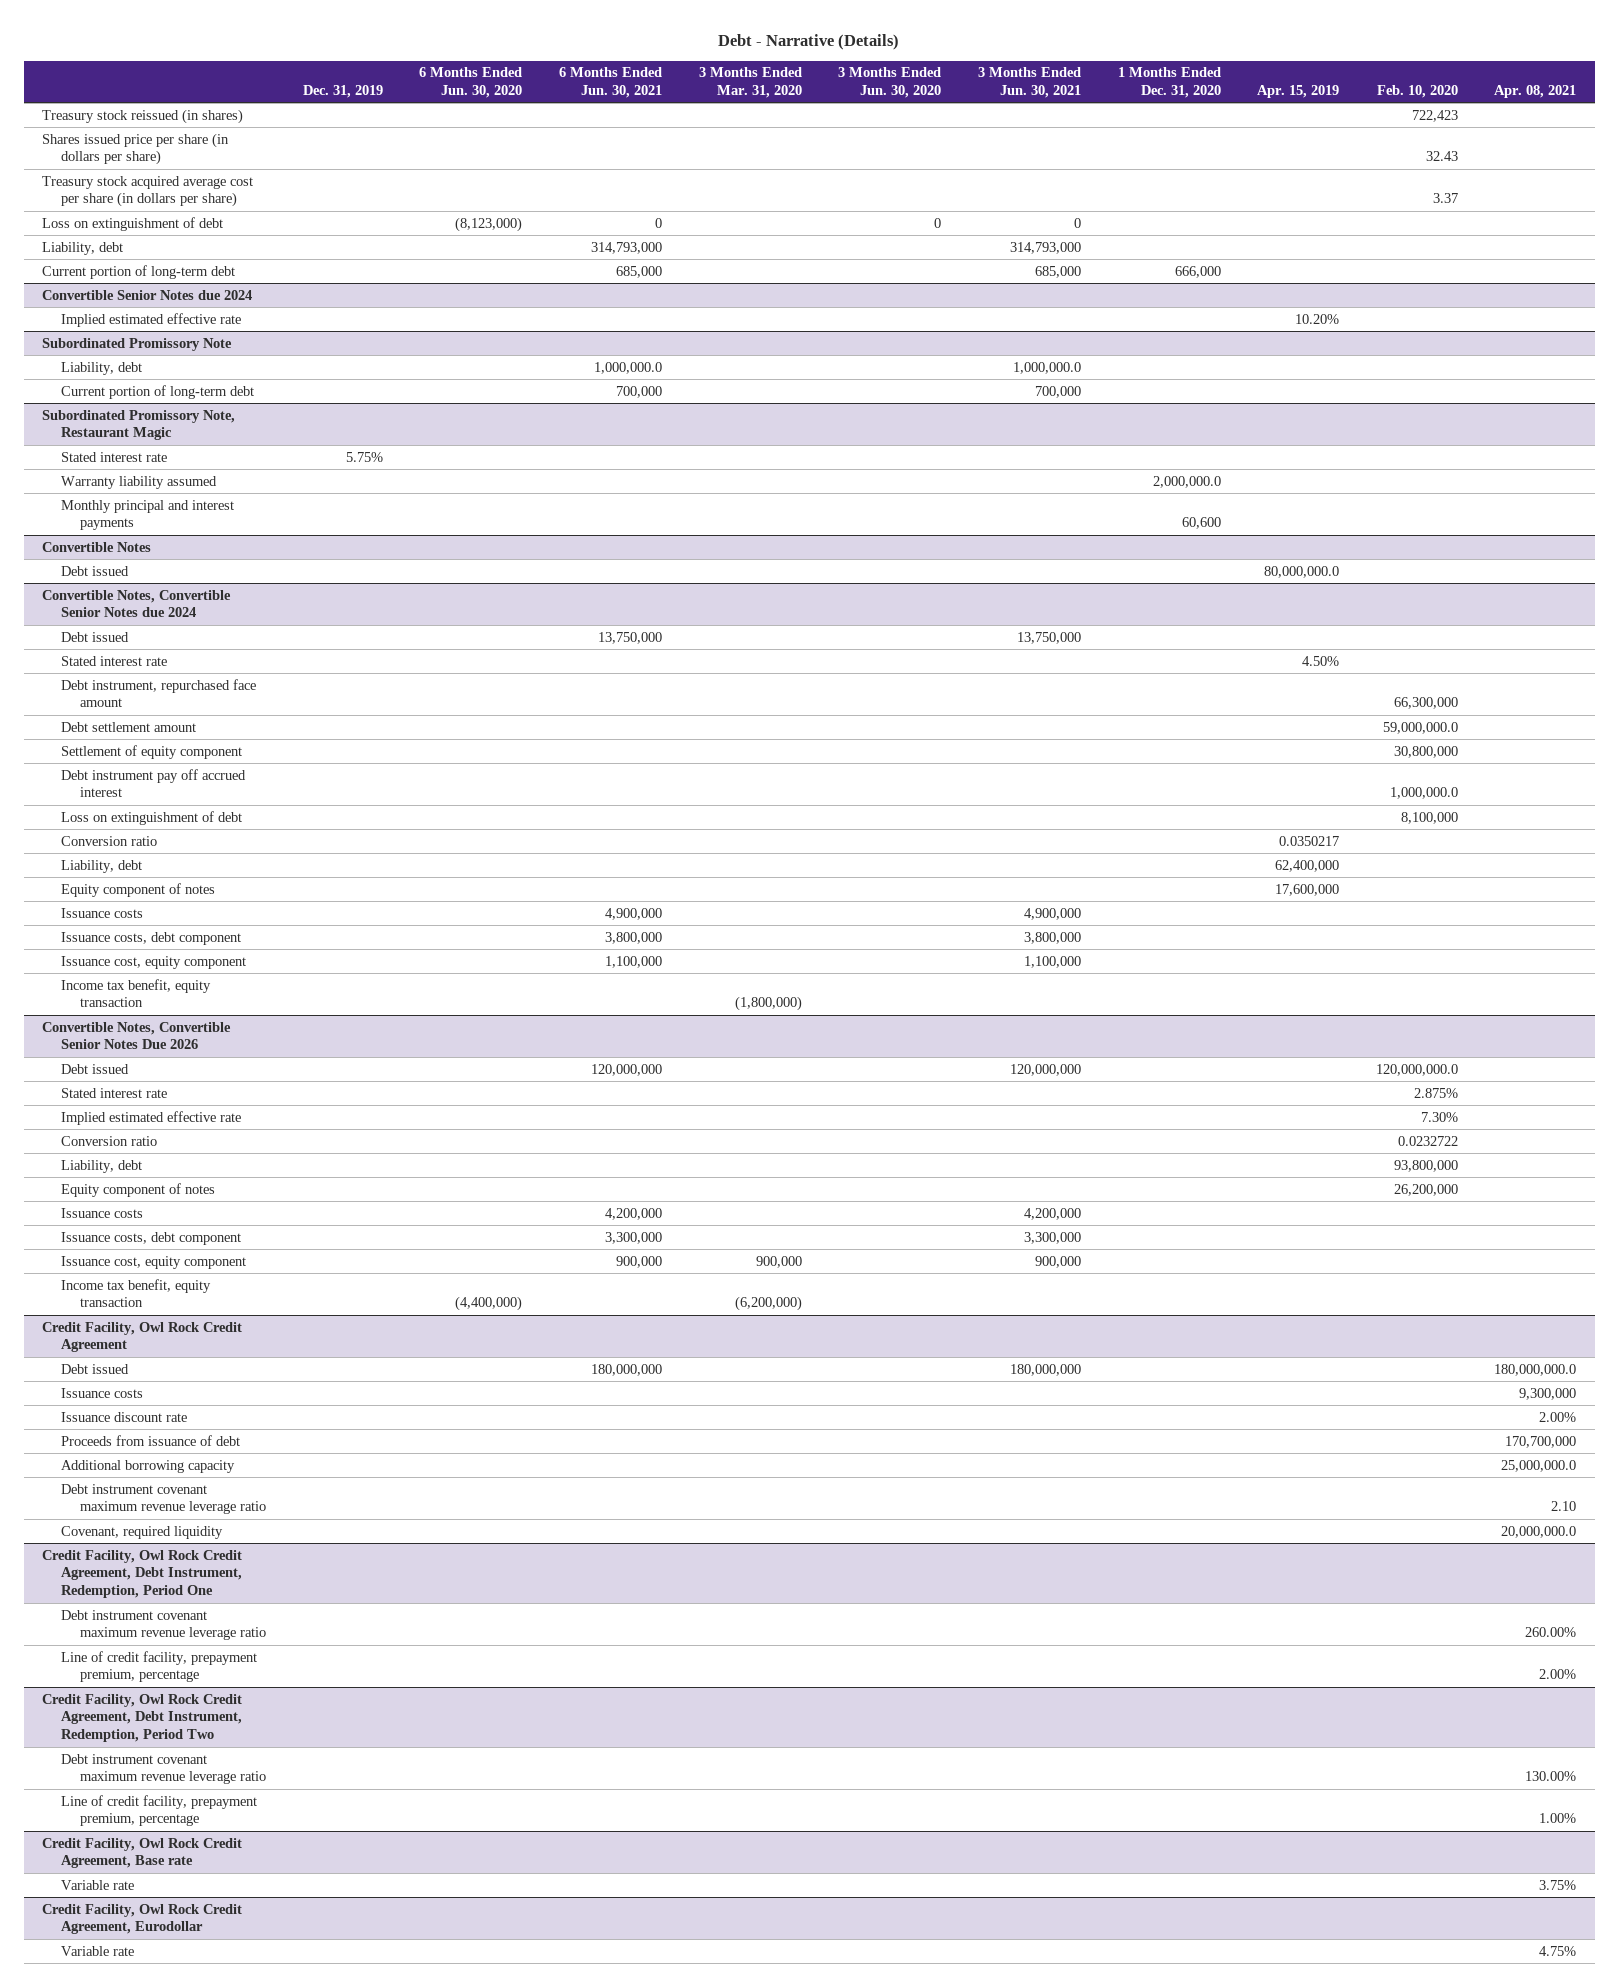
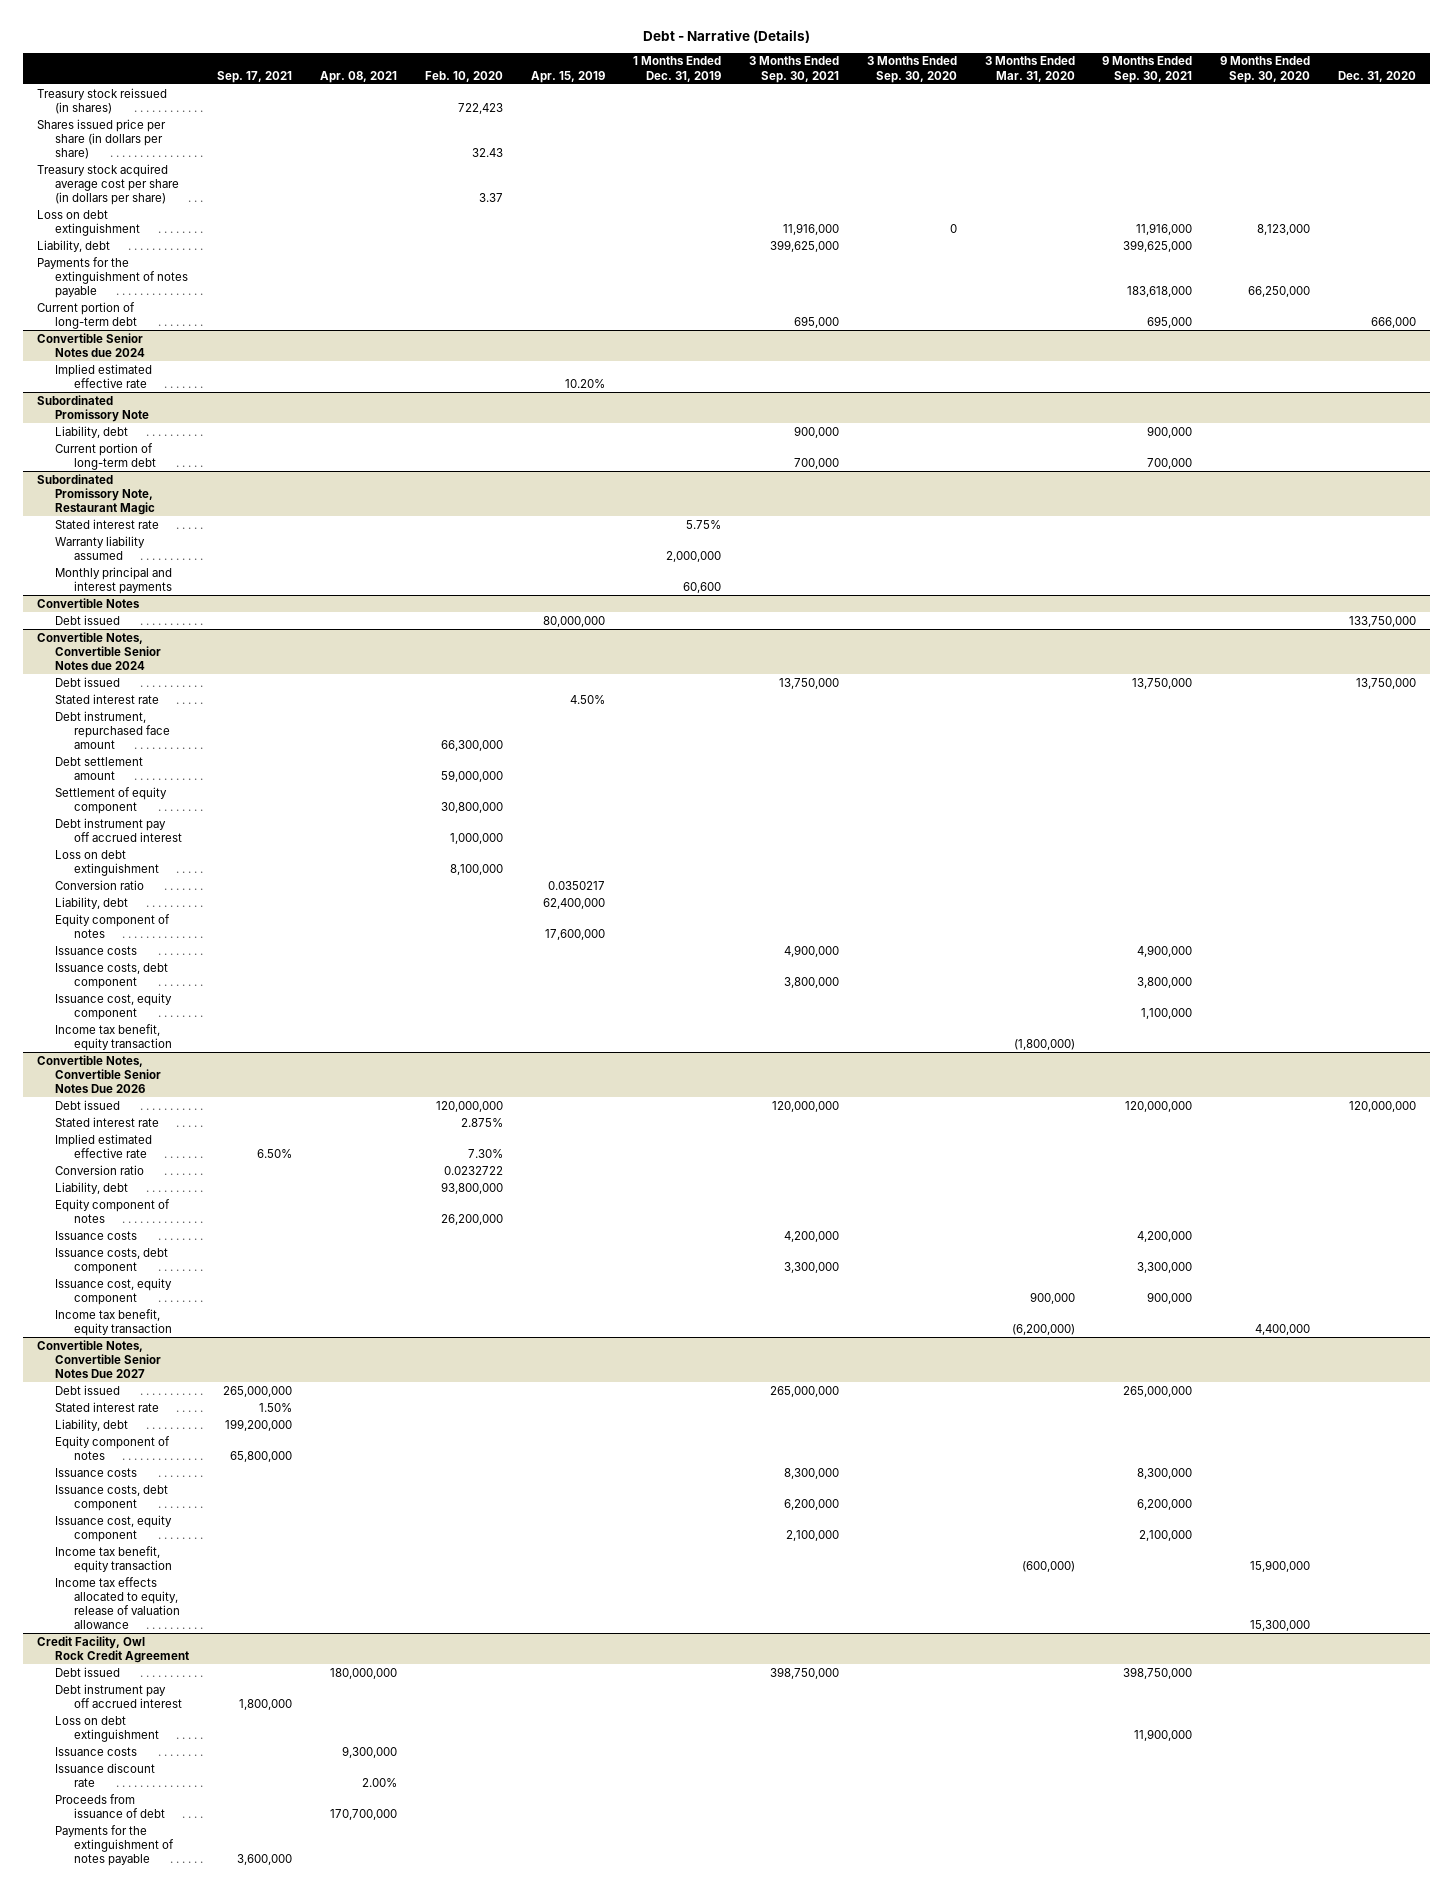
- | Dec. 31, 2019 | 6 Months Ended Jun. 30, 2020 | 6 Months Ended Jun. 30, 2021 | 3 Months Ended Mar. 31, 2020 | 3 Months Ended Jun. 30, 2020 | 3 Months Ended Jun. 30, 2021 | 1 Months Ended Dec. 31, 2020 | Apr. 15, 2019 | Feb. 10, 2020 | Apr. 08, 2021
+ | Sep. 17, 2021 | Apr. 08, 2021 | Feb. 10, 2020 | Apr. 15, 2019 | 1 Months Ended Dec. 31, 2019 | 3 Months Ended Sep. 30, 2021 | 3 Months Ended Sep. 30, 2020 | 3 Months Ended Mar. 31, 2020 | 9 Months Ended Sep. 30, 2021 | 9 Months Ended Sep. 30, 2020 | Dec. 31, 2020
- Loss on extinguishment of debt | | (8,123,000) | 0 | | 0 | 0 | | | |
+ Loss on debt extinguishment | | | | | | 11,916,000 | 0 | | 11,916,000 | 8,123,000 |
+ Payments for the extinguishment of notes payable | | | | | | | | | 183,618,000 | 66,250,000 |
@ Convertible Notes
- Debt issued | | | | | | | | 80,000,000.0 | |
+ Debt issued | | | | 80,000,000 | | | | | | | 133,750,000
@ Convertible Notes, Convertible Senior Notes due 2024
- Debt settlement amount | | | | | | | | | 59,000,000.0 |
+ Debt settlement amount | | | 59,000,000 | | | | | | | |
- Debt instrument pay off accrued interest | | | | | | | | | 1,000,000.0 |
- Loss on extinguishment of debt | | | | | | | | | 8,100,000 |
+ Debt instrument pay off accrued interest | | | 1,000,000 | | | | | | | |
+ Loss on debt extinguishment | | | 8,100,000 | | | | | | | |
@ Convertible Notes, Convertible Senior Notes Due 2026
- Debt issued | | | 120,000,000 | | | 120,000,000 | | | 120,000,000.0 |
+ Debt issued | | | 120,000,000 | | | 120,000,000 | | | 120,000,000 | | 120,000,000
+ Convertible Notes, Convertible Senior Notes Due 2027
+ Debt issued | 265,000,000 | | | | | 265,000,000 | | | 265,000,000 | |
+ Stated interest rate | 1.50% | | | | | | | | | |
+ Liability, debt | 199,200,000 | | | | | | | | | |
+ Equity component of notes | 65,800,000 | | | | | | | | | |
+ Issuance costs | | | | | | 8,300,000 | | | 8,300,000 | |
+ Issuance costs, debt component | | | | | | 6,200,000 | | | 6,200,000 | |
+ Issuance cost, equity component | | | | | | 2,100,000 | | | 2,100,000 | |
+ Income tax benefit, equity transaction | | | | | | | | (600,000) | | 15,900,000 |
+ Income tax effects allocated to equity, release of valuation allowance | | | | | | | | | | 15,300,000 |
@ Credit Facility, Owl Rock Credit Agreement
- Debt issued | | | 180,000,000 | | | 180,000,000 | | | | 180,000,000.0
+ Debt issued | | 180,000,000 | | | | 398,750,000 | | | 398,750,000 | |
+ Debt instrument pay off accrued interest | 1,800,000 | | | | | | | | | |
+ Loss on debt extinguishment | | | | | | | | | 11,900,000 | |
- Additional borrowing capacity | | | | | | | | | | 25,000,000.0
- Debt instrument covenant maximum revenue leverage ratio | | | | | | | | | | 2.10
- Covenant, required liquidity | | | | | | | | | | 20,000,000.0
- Credit Facility, Owl Rock Credit Agreement, Debt Instrument, Redemption, Period One
- Debt instrument covenant maximum revenue leverage ratio | | | | | | | | | | 260.00%
- Line of credit facility, prepayment premium, percentage | | | | | | | | | | 2.00%
- Credit Facility, Owl Rock Credit Agreement, Debt Instrument, Redemption, Period Two
- Debt instrument covenant maximum revenue leverage ratio | | | | | | | | | | 130.00%
- Line of credit facility, prepayment premium, percentage | | | | | | | | | | 1.00%
- Credit Facility, Owl Rock Credit Agreement, Base rate
- Variable rate | | | | | | | | | | 3.75%
- Credit Facility, Owl Rock Credit Agreement, Eurodollar
- Variable rate | | | | | | | | | | 4.75%
@ Credit Facility, Owl Rock Credit Agreement
+ Payments for the extinguishment of notes payable | 3,600,000 | | | | | | | | | |

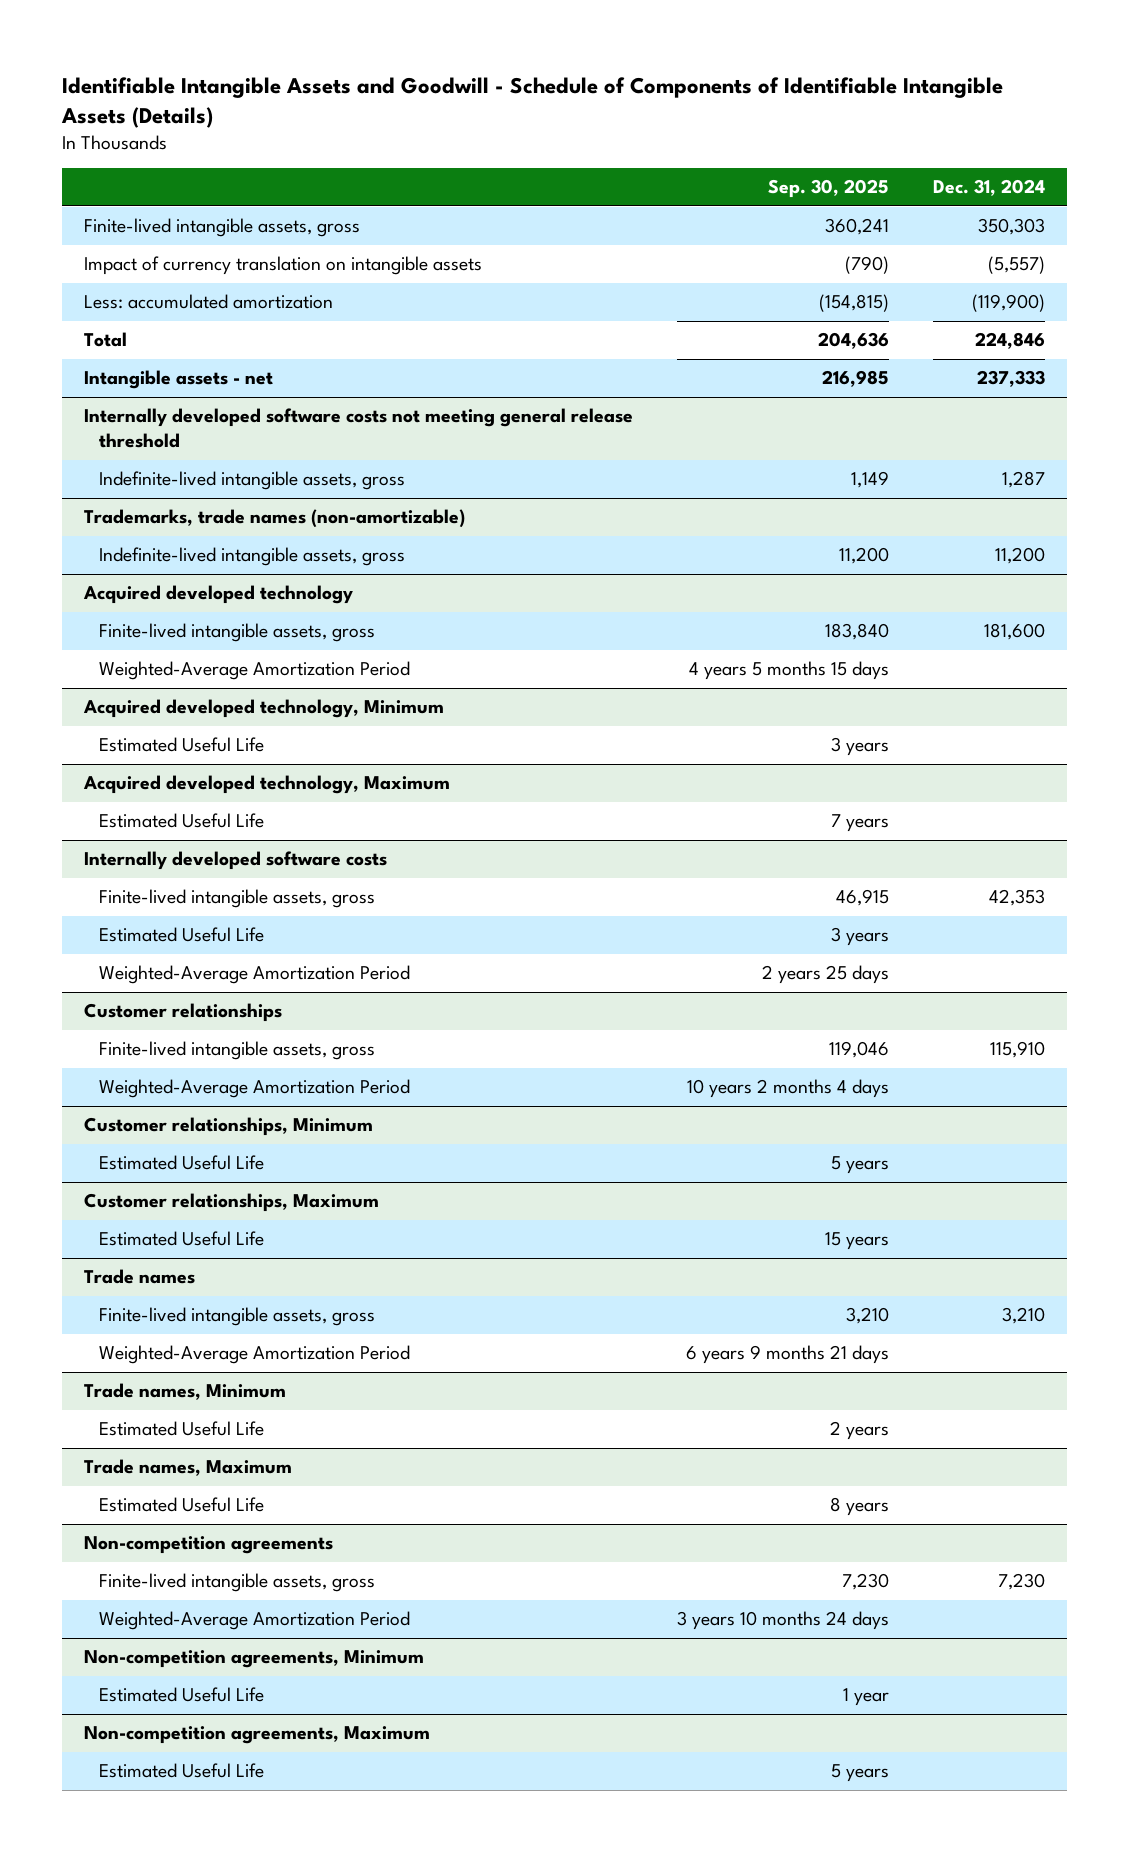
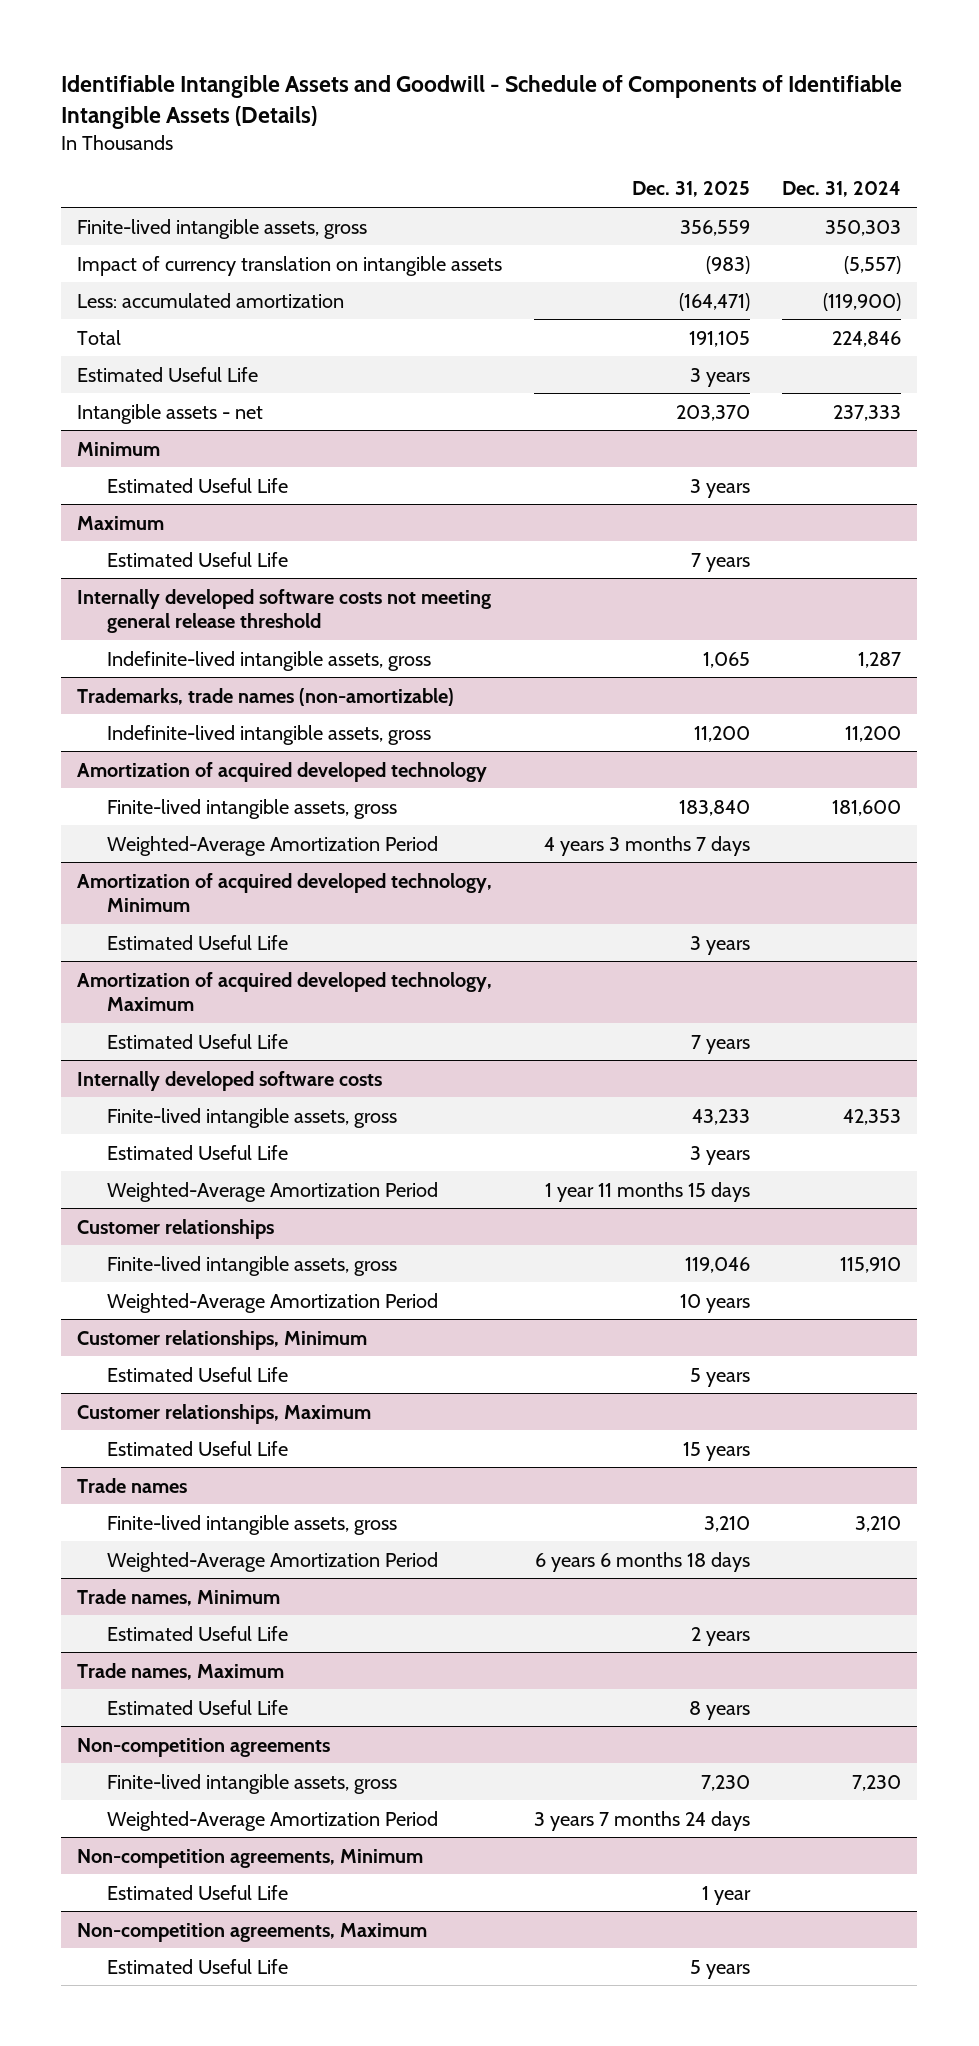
- | Sep. 30, 2025 | Dec. 31, 2024
+ | Dec. 31, 2025 | Dec. 31, 2024
+ Estimated Useful Life | 3 years |
+ Minimum
+ Estimated Useful Life | 3 years |
+ Maximum
+ Estimated Useful Life | 7 years |
- Acquired developed technology
+ Amortization of acquired developed technology
- Acquired developed technology, Minimum
+ Amortization of acquired developed technology, Minimum
- Acquired developed technology, Maximum
+ Amortization of acquired developed technology, Maximum

